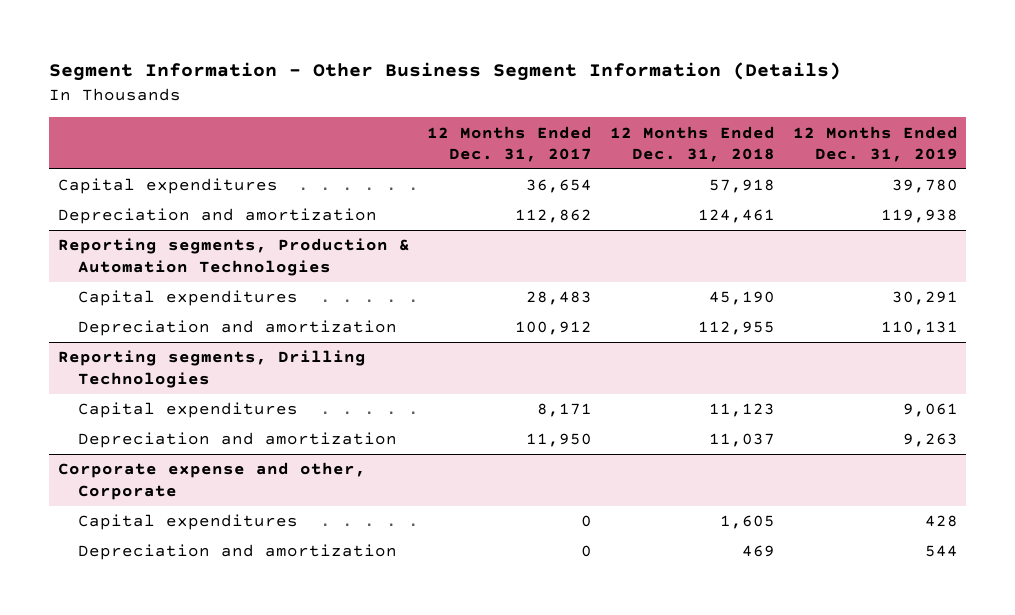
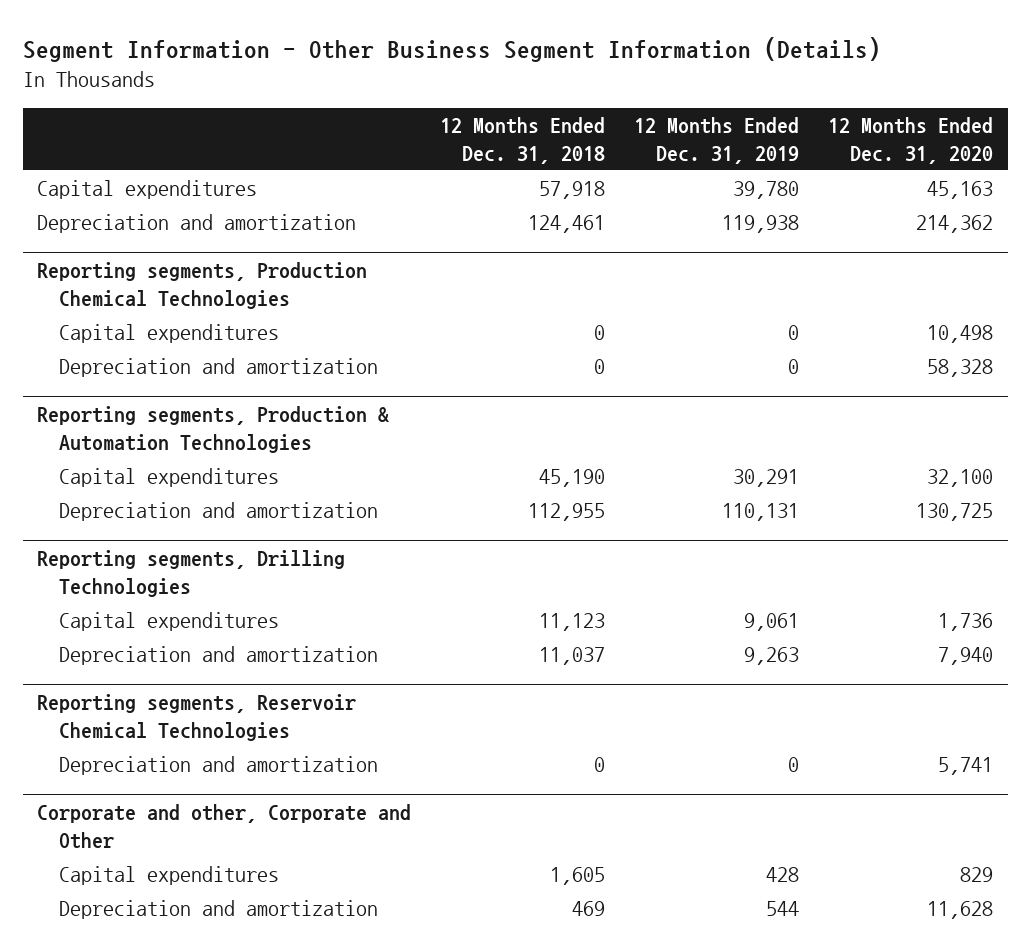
- | 12 Months Ended Dec. 31, 2017 | 12 Months Ended Dec. 31, 2018 | 12 Months Ended Dec. 31, 2019
+ | 12 Months Ended Dec. 31, 2018 | 12 Months Ended Dec. 31, 2019 | 12 Months Ended Dec. 31, 2020
+ Reporting segments, Production Chemical Technologies
+ Capital expenditures | 0 | 0 | 10,498
+ Depreciation and amortization | 0 | 0 | 58,328
- Corporate expense and other, Corporate
+ Reporting segments, Reservoir Chemical Technologies
+ Depreciation and amortization | 0 | 0 | 5,741
+ Corporate and other, Corporate and Other

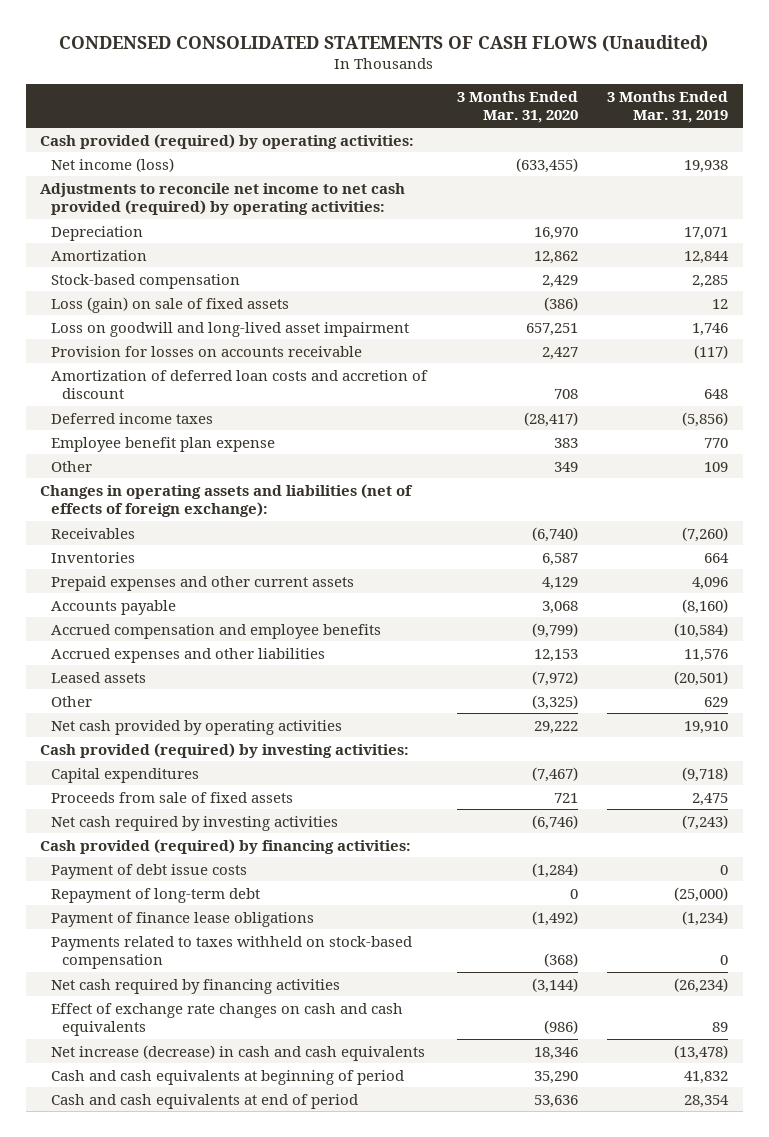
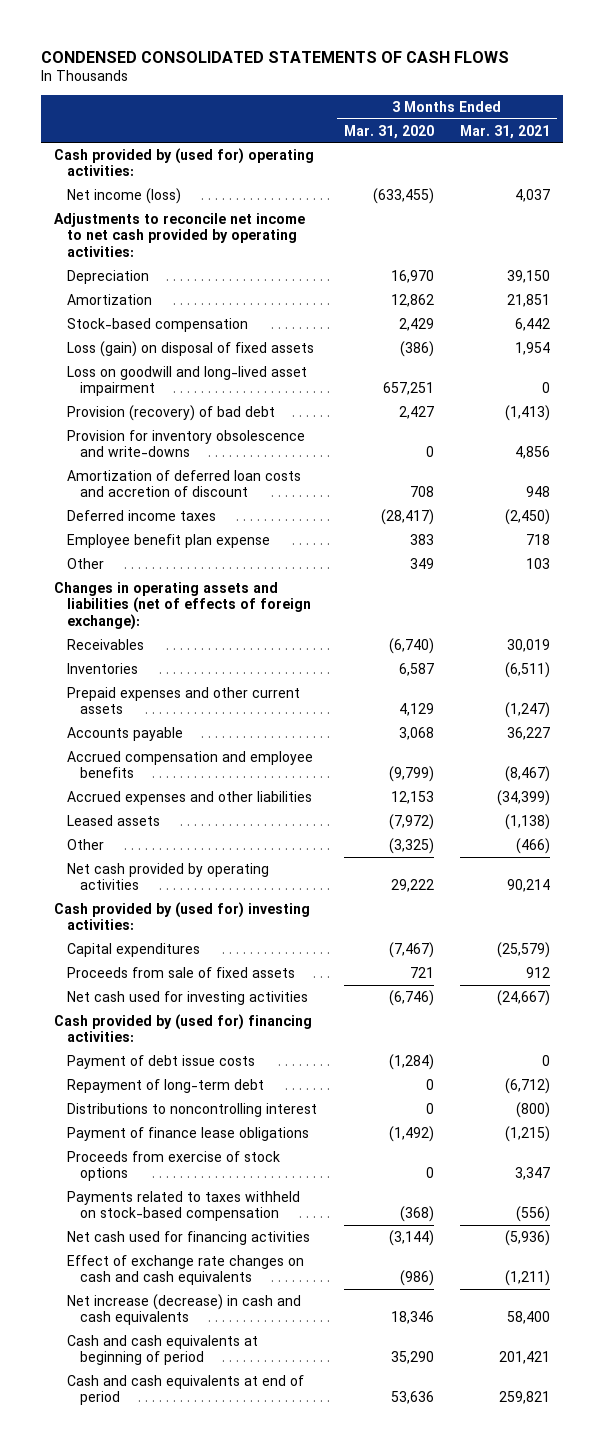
- CONDENSED CONSOLIDATED STATEMENTS OF CASH FLOWS (Unaudited)
+ CONDENSED CONSOLIDATED STATEMENTS OF CASH FLOWS
- | 3 Months Ended Mar. 31, 2020 | 3 Months Ended Mar. 31, 2019
+ | 3 Months Ended Mar. 31, 2020 | 3 Months Ended Mar. 31, 2021
- Cash provided (required) by operating activities:
+ Cash provided by (used for) operating activities:
- Adjustments to reconcile net income to net cash provided (required) by operating activities:
+ Adjustments to reconcile net income to net cash provided by operating activities:
- Loss (gain) on sale of fixed assets | (386) | 12
+ Loss (gain) on disposal of fixed assets | (386) | 1,954
- Provision for losses on accounts receivable | 2,427 | (117)
+ Provision (recovery) of bad debt | 2,427 | (1,413)
+ Provision for inventory obsolescence and write-downs | 0 | 4,856
- Cash provided (required) by investing activities:
+ Cash provided by (used for) investing activities:
- Net cash required by investing activities | (6,746) | (7,243)
- Cash provided (required) by financing activities:
+ Net cash used for investing activities | (6,746) | (24,667)
+ Cash provided by (used for) financing activities:
+ Distributions to noncontrolling interest | 0 | (800)
+ Proceeds from exercise of stock options | 0 | 3,347
- Net cash required by financing activities | (3,144) | (26,234)
+ Net cash used for financing activities | (3,144) | (5,936)

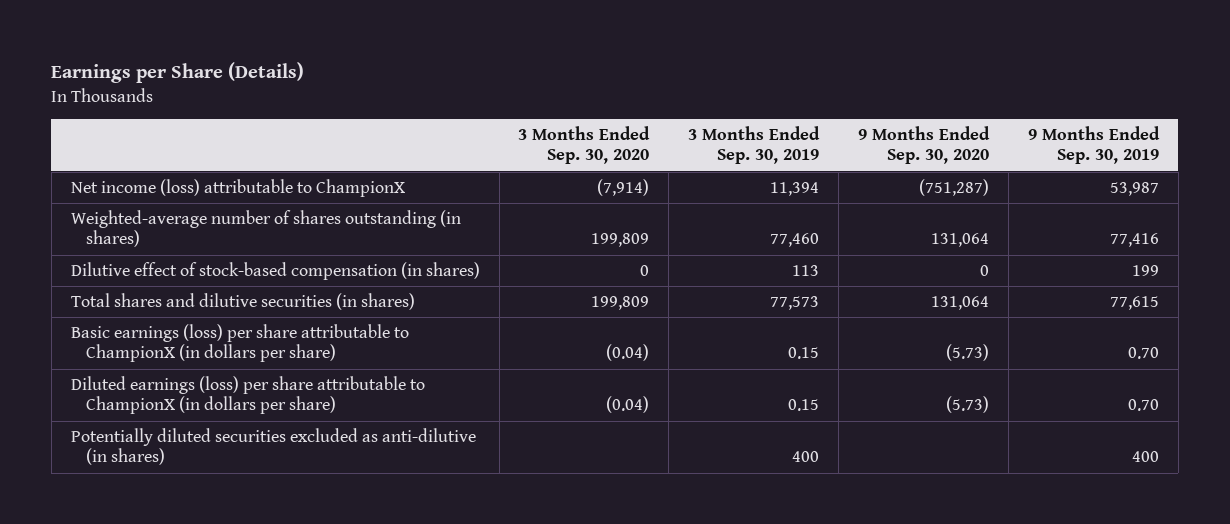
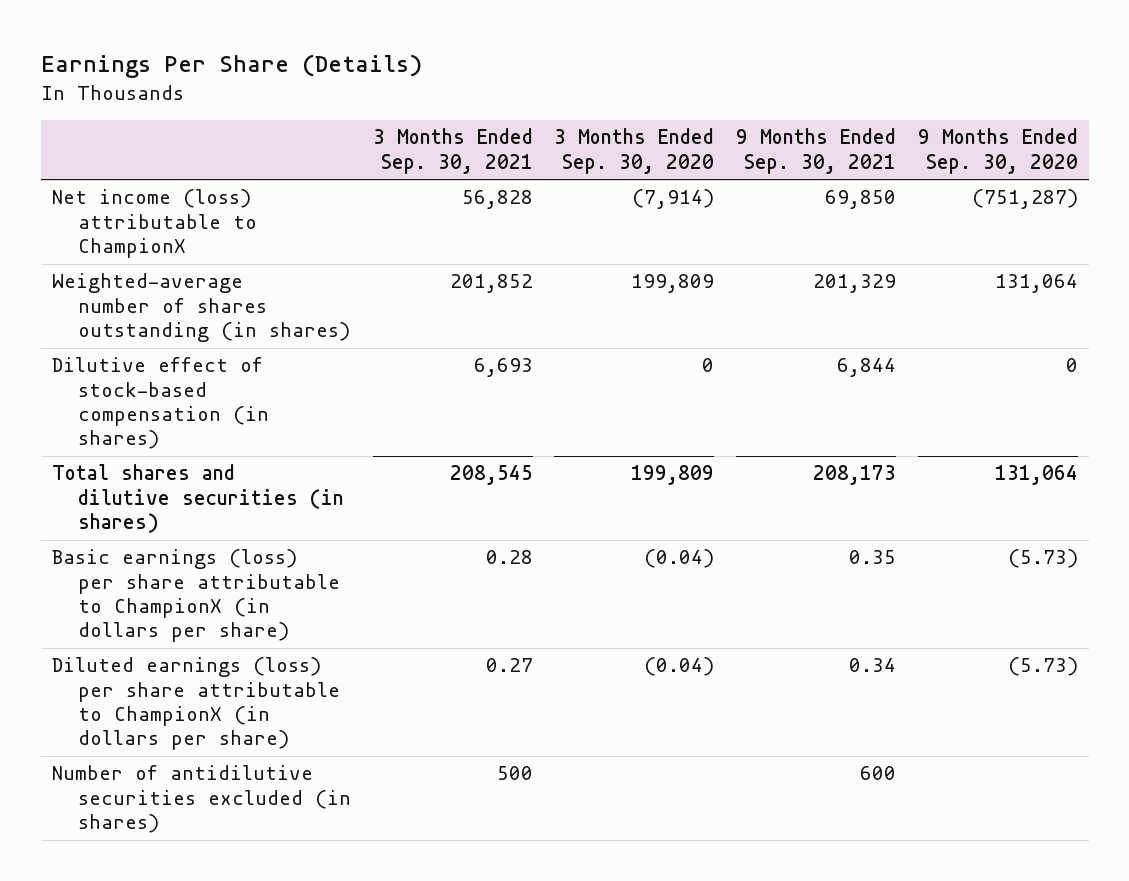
- Earnings per Share (Details)
+ Earnings Per Share (Details)
- | 3 Months Ended Sep. 30, 2020 | 3 Months Ended Sep. 30, 2019 | 9 Months Ended Sep. 30, 2020 | 9 Months Ended Sep. 30, 2019
+ | 3 Months Ended Sep. 30, 2021 | 3 Months Ended Sep. 30, 2020 | 9 Months Ended Sep. 30, 2021 | 9 Months Ended Sep. 30, 2020
- Potentially diluted securities excluded as anti-dilutive (in shares) | | 400 | | 400
+ Number of antidilutive securities excluded (in shares) | 500 | | 600 |

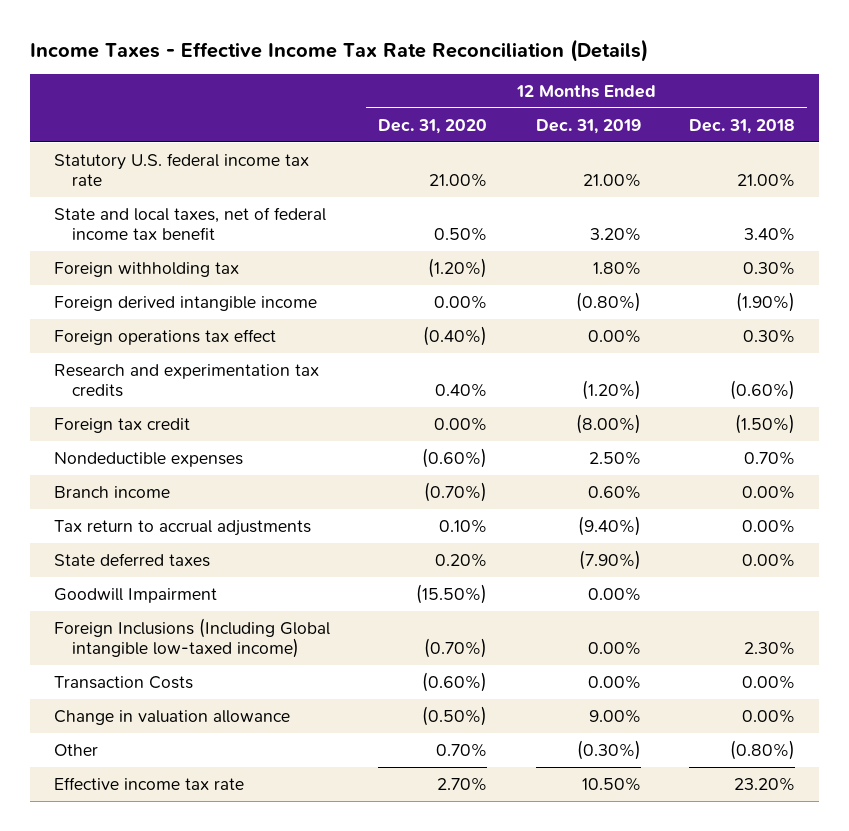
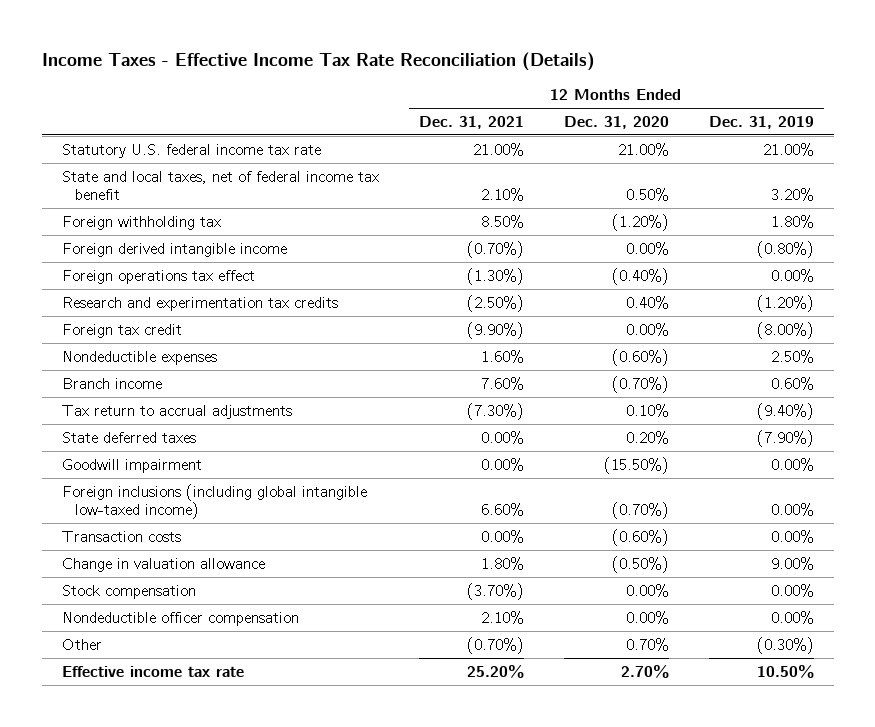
- | 12 Months Ended Dec. 31, 2020 | 12 Months Ended Dec. 31, 2019 | 12 Months Ended Dec. 31, 2018
+ | 12 Months Ended Dec. 31, 2021 | 12 Months Ended Dec. 31, 2020 | 12 Months Ended Dec. 31, 2019
- Goodwill Impairment | (15.50%) | 0.00% |
- Foreign Inclusions (Including Global intangible low-taxed income) | (0.70%) | 0.00% | 2.30%
- Transaction Costs | (0.60%) | 0.00% | 0.00%
+ Goodwill impairment | 0.00% | (15.50%) | 0.00%
+ Foreign inclusions (including global intangible low-taxed income) | 6.60% | (0.70%) | 0.00%
+ Transaction costs | 0.00% | (0.60%) | 0.00%
+ Stock compensation | (3.70%) | 0.00% | 0.00%
+ Nondeductible officer compensation | 2.10% | 0.00% | 0.00%

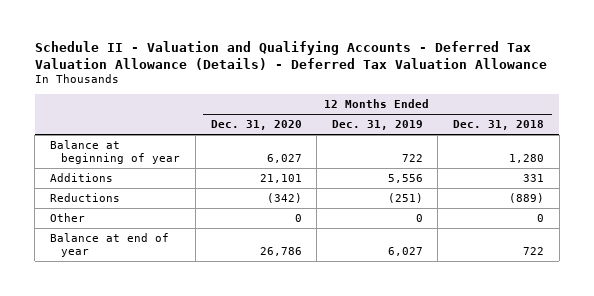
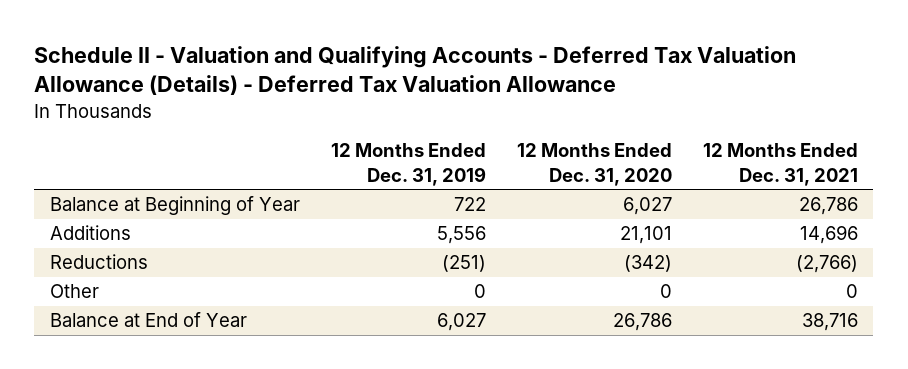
- | 12 Months Ended Dec. 31, 2020 | 12 Months Ended Dec. 31, 2019 | 12 Months Ended Dec. 31, 2018
+ | 12 Months Ended Dec. 31, 2019 | 12 Months Ended Dec. 31, 2020 | 12 Months Ended Dec. 31, 2021
- Balance at beginning of year | 6,027 | 722 | 1,280
+ Balance at Beginning of Year | 722 | 6,027 | 26,786
- Balance at end of year | 26,786 | 6,027 | 722
+ Balance at End of Year | 6,027 | 26,786 | 38,716

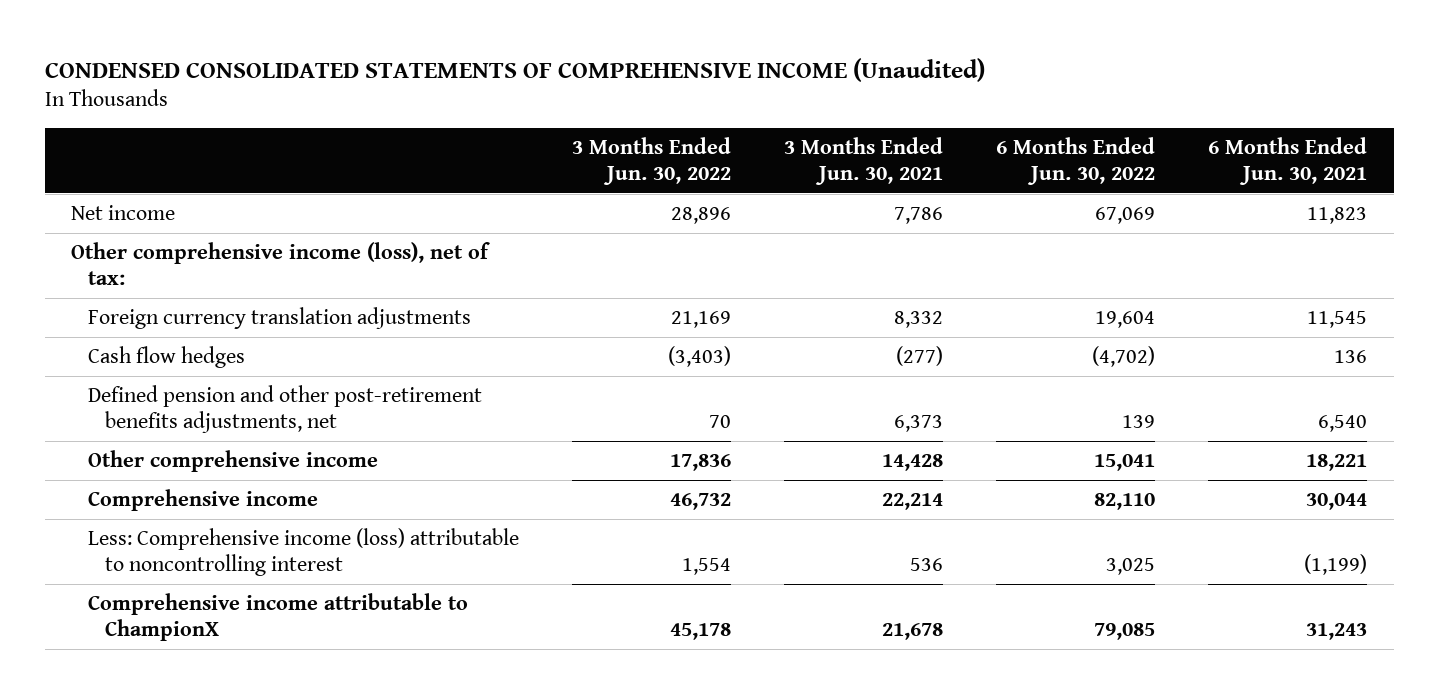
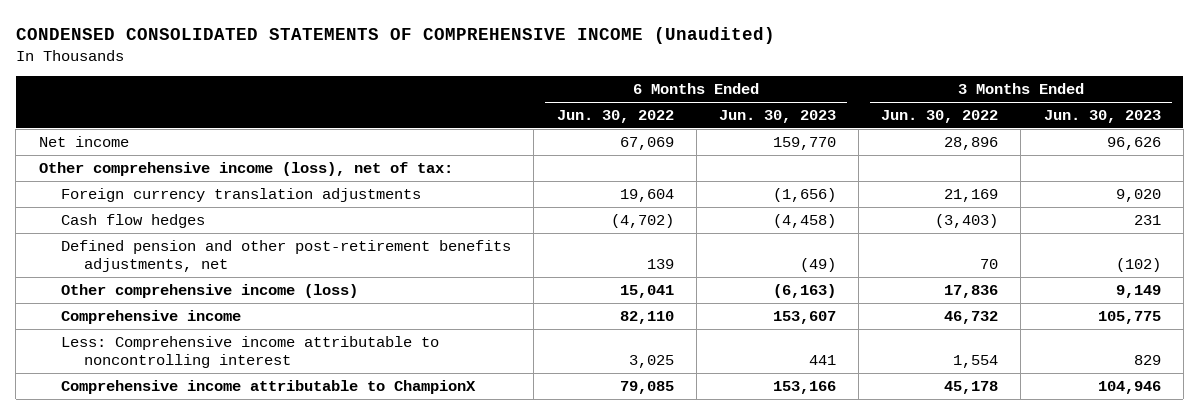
- | 3 Months Ended Jun. 30, 2022 | 3 Months Ended Jun. 30, 2021 | 6 Months Ended Jun. 30, 2022 | 6 Months Ended Jun. 30, 2021
+ | 6 Months Ended Jun. 30, 2022 | 6 Months Ended Jun. 30, 2023 | 3 Months Ended Jun. 30, 2022 | 3 Months Ended Jun. 30, 2023
- Other comprehensive income | 17,836 | 14,428 | 15,041 | 18,221
+ Other comprehensive income (loss) | 15,041 | (6,163) | 17,836 | 9,149
- Less: Comprehensive income (loss) attributable to noncontrolling interest | 1,554 | 536 | 3,025 | (1,199)
+ Less: Comprehensive income attributable to noncontrolling interest | 3,025 | 441 | 1,554 | 829

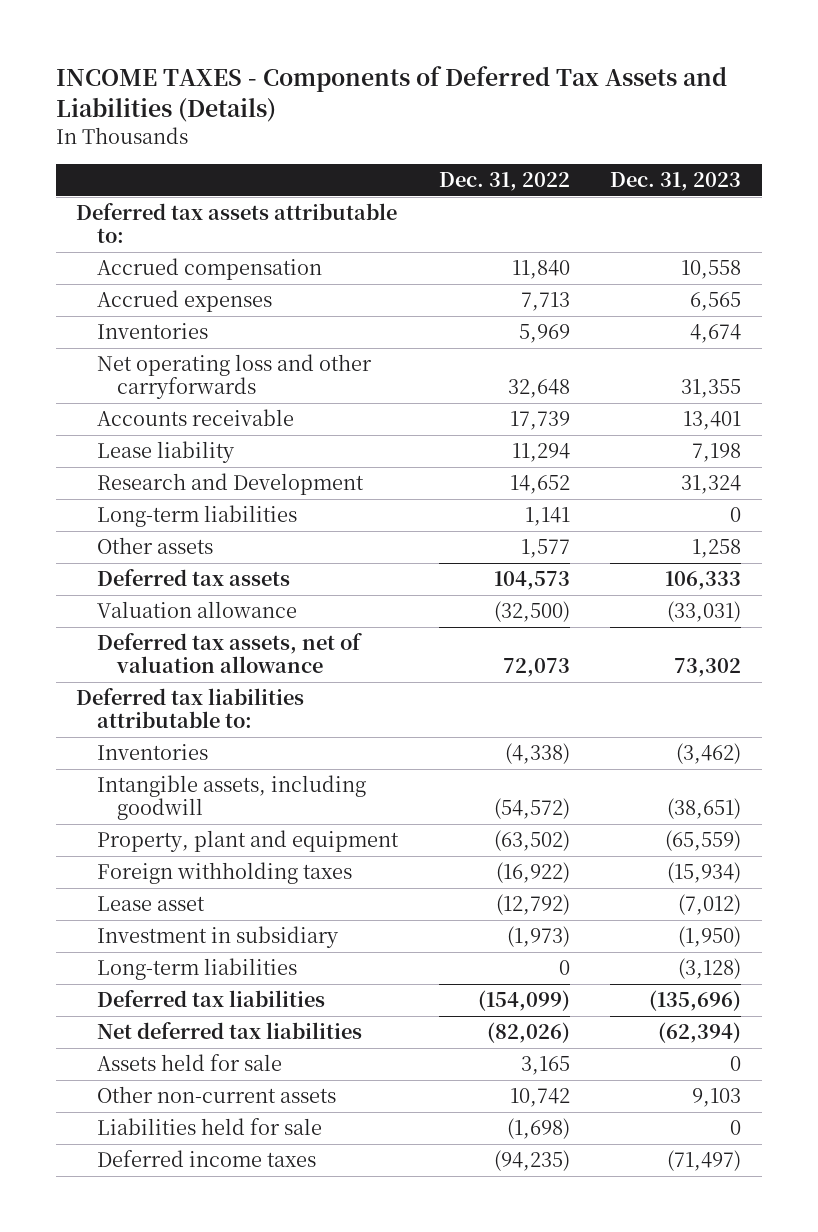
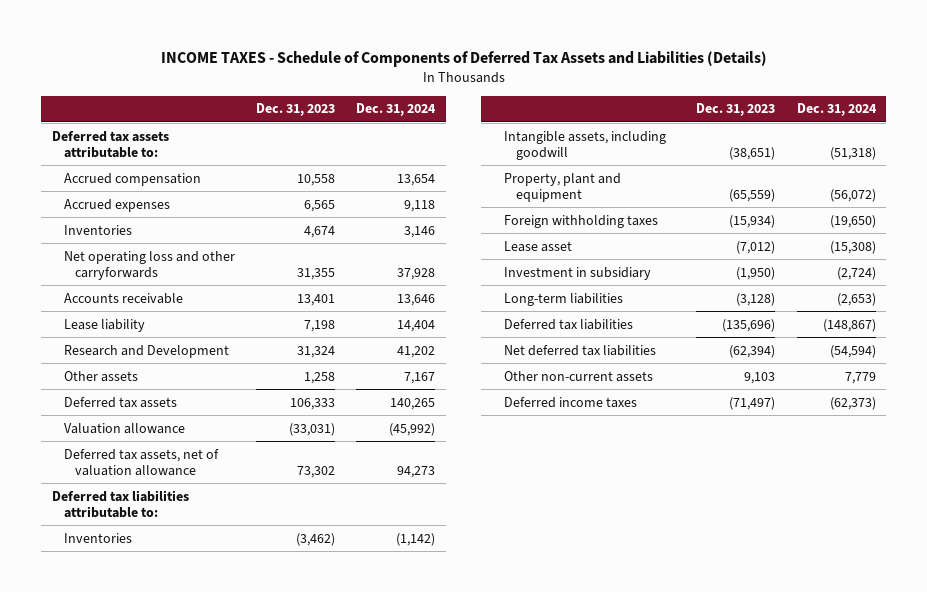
- INCOME TAXES - Components of Deferred Tax Assets and Liabilities (Details)
+ INCOME TAXES - Schedule of Components of Deferred Tax Assets and Liabilities (Details)
- | Dec. 31, 2022 | Dec. 31, 2023
+ | Dec. 31, 2023 | Dec. 31, 2024
- Long-term liabilities | 1,141 | 0
- Assets held for sale | 3,165 | 0
- Liabilities held for sale | (1,698) | 0

